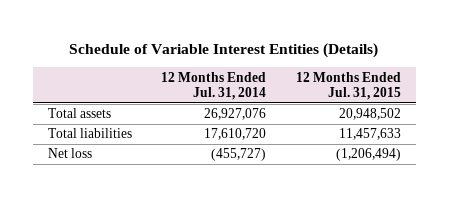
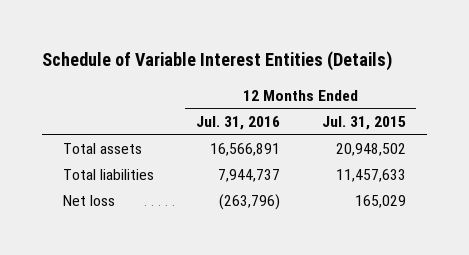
- | 12 Months Ended Jul. 31, 2014 | 12 Months Ended Jul. 31, 2015
+ | 12 Months Ended Jul. 31, 2016 | 12 Months Ended Jul. 31, 2015
- Net loss | (455,727) | (1,206,494)
+ Net loss | (263,796) | 165,029

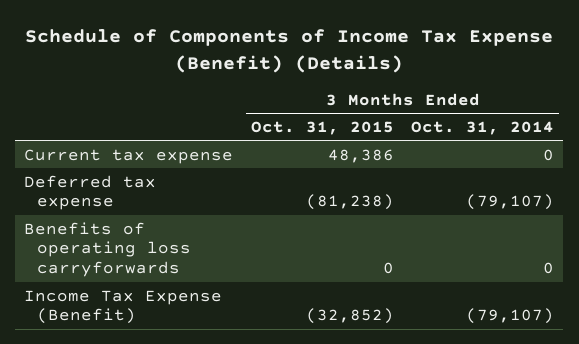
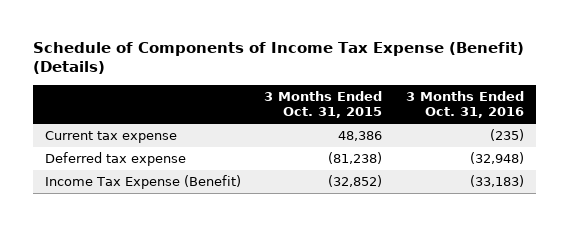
- | 3 Months Ended Oct. 31, 2015 | 3 Months Ended Oct. 31, 2014
+ | 3 Months Ended Oct. 31, 2015 | 3 Months Ended Oct. 31, 2016
- Benefits of operating loss carryforwards | 0 | 0

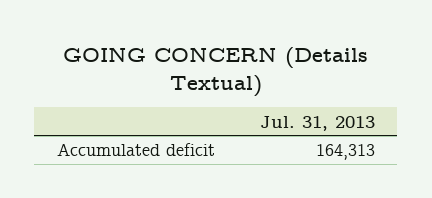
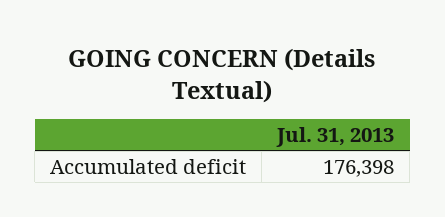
- Accumulated deficit | 164,313
+ Accumulated deficit | 176,398

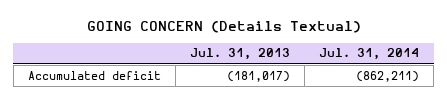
- | Jul. 31, 2013
+ | Jul. 31, 2013 | Jul. 31, 2014
- Accumulated deficit | 176,398
+ Accumulated deficit | (181,017) | (862,211)

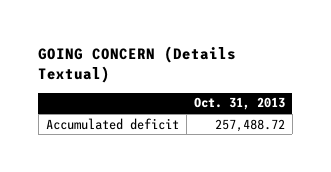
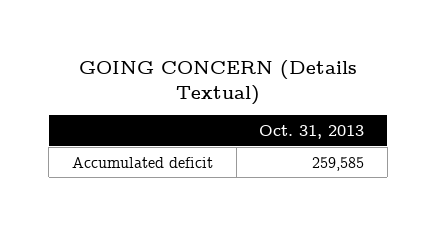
- Accumulated deficit | 257,488.72
+ Accumulated deficit | 259,585

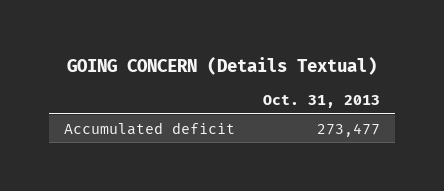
- Accumulated deficit | 259,585
+ Accumulated deficit | 273,477

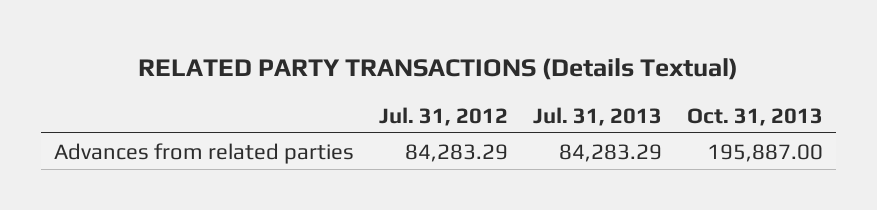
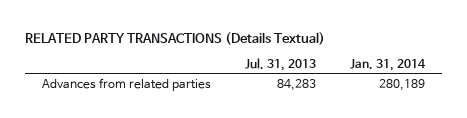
- | Jul. 31, 2012 | Jul. 31, 2013 | Oct. 31, 2013
+ | Jul. 31, 2013 | Jan. 31, 2014
- Advances from related parties | 84,283.29 | 84,283.29 | 195,887.00
+ Advances from related parties | 84,283 | 280,189

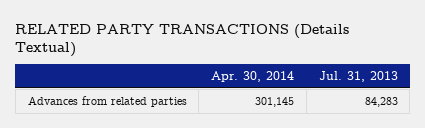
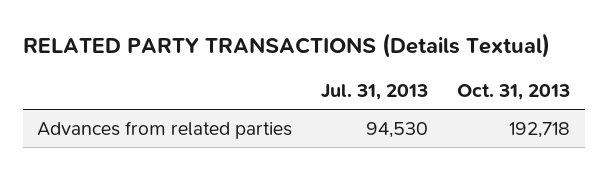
- | Apr. 30, 2014 | Jul. 31, 2013
+ | Jul. 31, 2013 | Oct. 31, 2013
- Advances from related parties | 301,145 | 84,283
+ Advances from related parties | 94,530 | 192,718

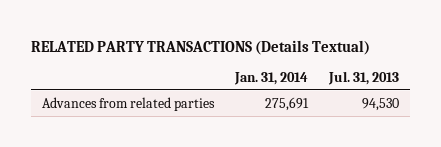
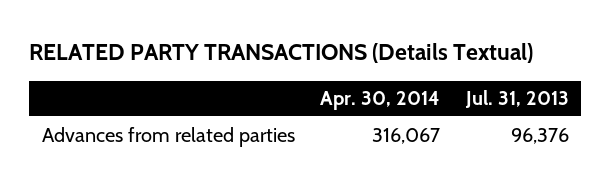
- | Jan. 31, 2014 | Jul. 31, 2013
+ | Apr. 30, 2014 | Jul. 31, 2013
- Advances from related parties | 275,691 | 94,530
+ Advances from related parties | 316,067 | 96,376

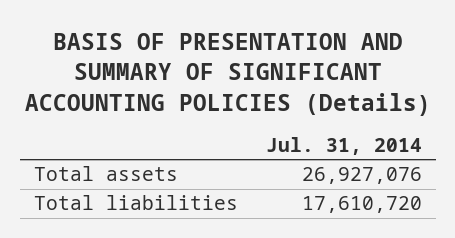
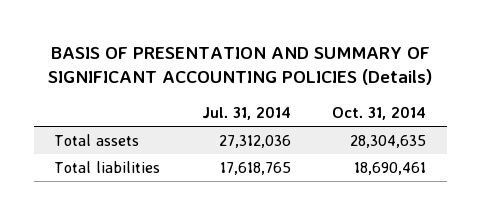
- | Jul. 31, 2014
+ | Jul. 31, 2014 | Oct. 31, 2014
- Total assets | 26,927,076
- Total liabilities | 17,610,720
+ Total assets | 27,312,036 | 28,304,635
+ Total liabilities | 17,618,765 | 18,690,461

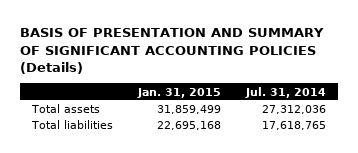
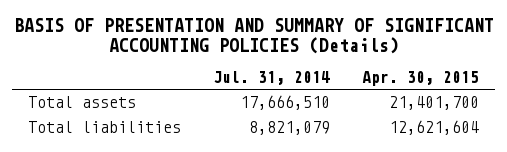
- | Jan. 31, 2015 | Jul. 31, 2014
+ | Jul. 31, 2014 | Apr. 30, 2015
- Total assets | 31,859,499 | 27,312,036
- Total liabilities | 22,695,168 | 17,618,765
+ Total assets | 17,666,510 | 21,401,700
+ Total liabilities | 8,821,079 | 12,621,604

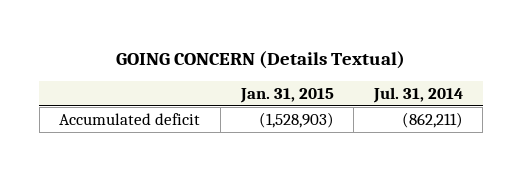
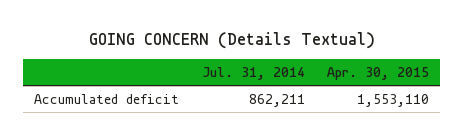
- | Jan. 31, 2015 | Jul. 31, 2014
+ | Jul. 31, 2014 | Apr. 30, 2015
- Accumulated deficit | (1,528,903) | (862,211)
+ Accumulated deficit | 862,211 | 1,553,110

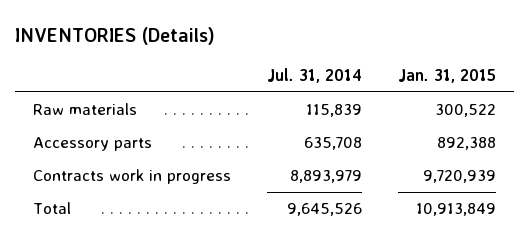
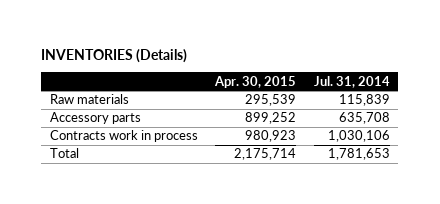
- | Jul. 31, 2014 | Jan. 31, 2015
+ | Apr. 30, 2015 | Jul. 31, 2014
- Contracts work in progress | 8,893,979 | 9,720,939
- Total | 9,645,526 | 10,913,849
+ Contracts work in process | 980,923 | 1,030,106
+ Total | 2,175,714 | 1,781,653

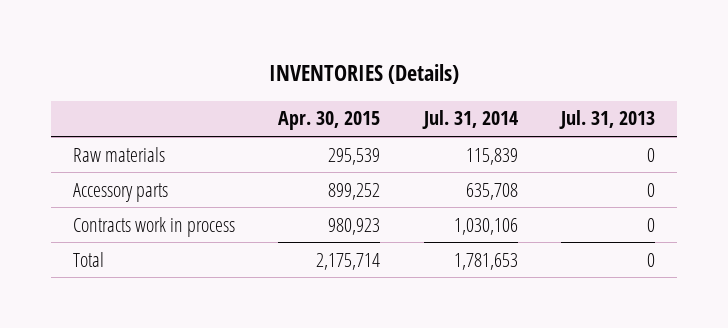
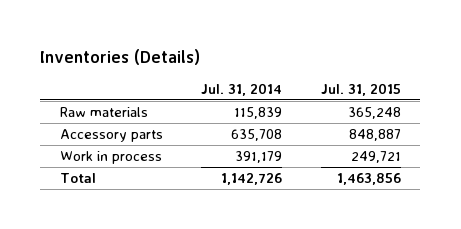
- INVENTORIES (Details)
+ Inventories (Details)
- | Apr. 30, 2015 | Jul. 31, 2014 | Jul. 31, 2013
+ | Jul. 31, 2014 | Jul. 31, 2015
- Contracts work in process | 980,923 | 1,030,106 | 0
- Total | 2,175,714 | 1,781,653 | 0
+ Work in process | 391,179 | 249,721
+ Total | 1,142,726 | 1,463,856

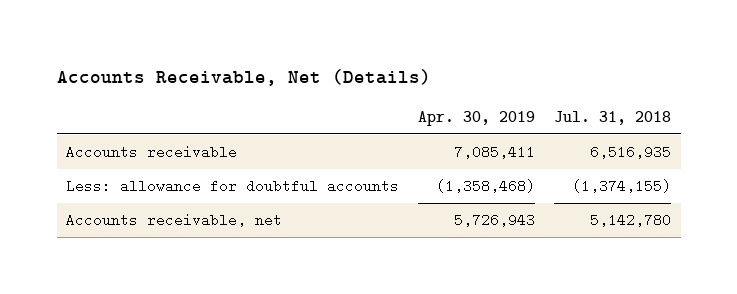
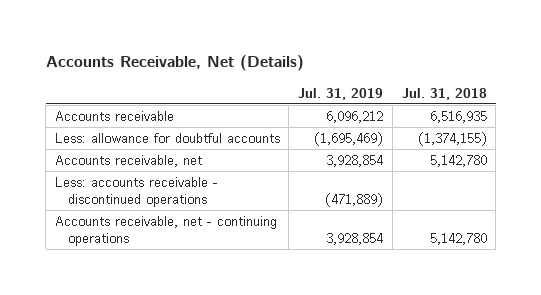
- | Apr. 30, 2019 | Jul. 31, 2018
+ | Jul. 31, 2019 | Jul. 31, 2018
+ Less: accounts receivable - discontinued operations | (471,889) |
+ Accounts receivable, net - continuing operations | 3,928,854 | 5,142,780

